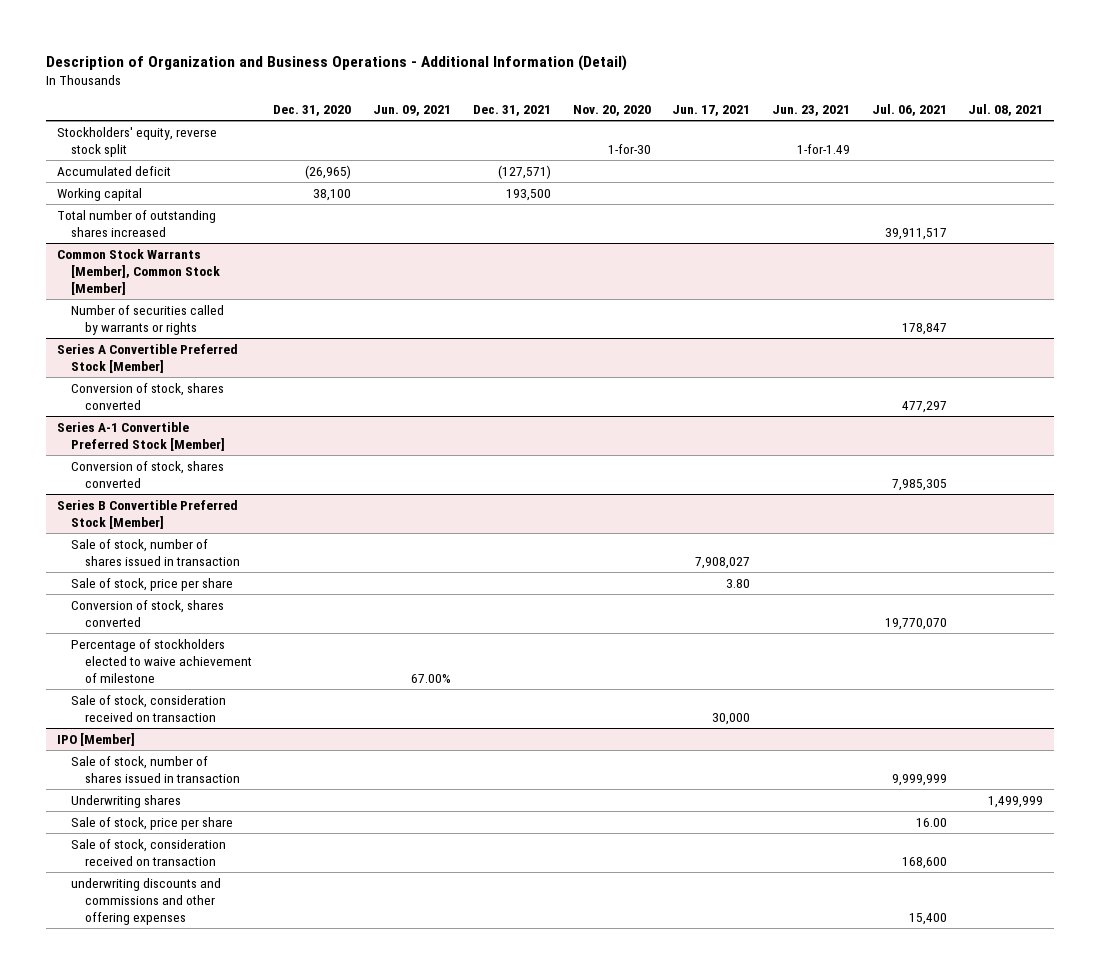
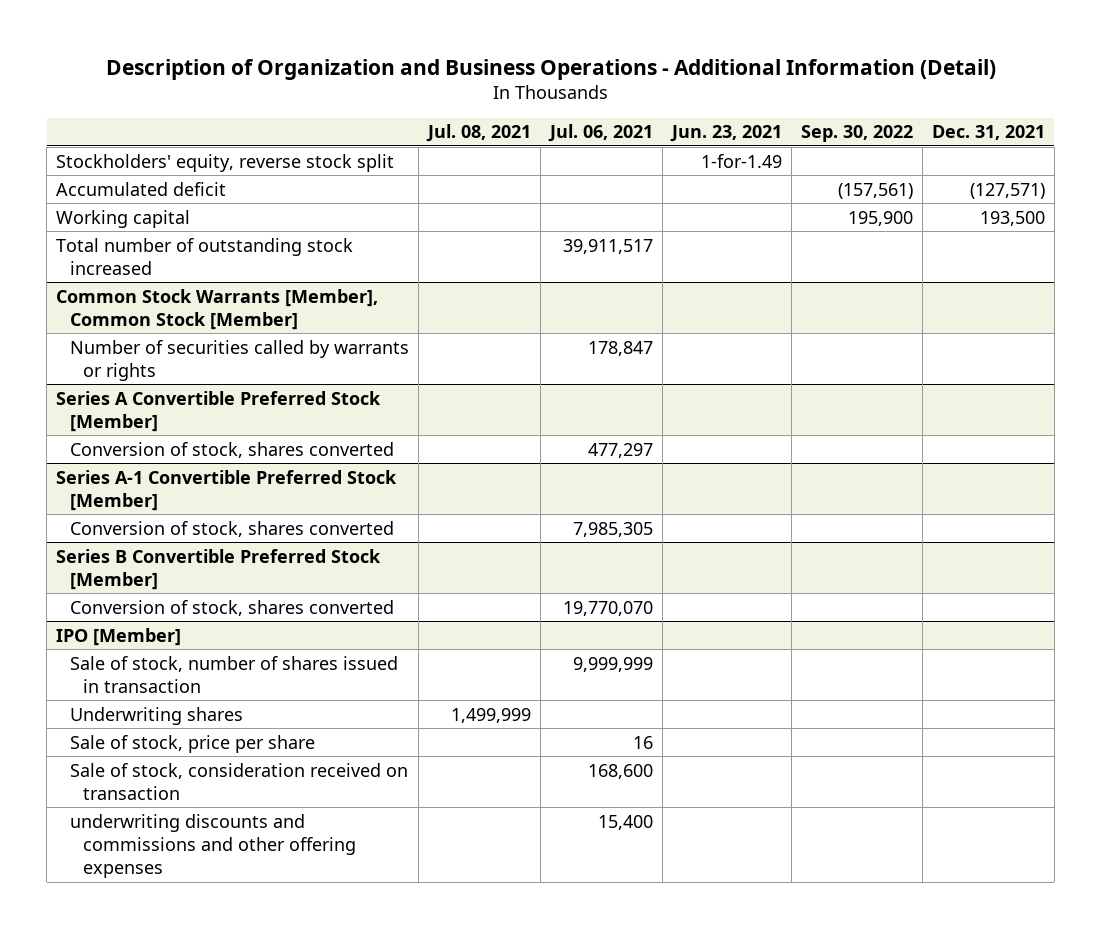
- | Dec. 31, 2020 | Jun. 09, 2021 | Dec. 31, 2021 | Nov. 20, 2020 | Jun. 17, 2021 | Jun. 23, 2021 | Jul. 06, 2021 | Jul. 08, 2021
+ | Jul. 08, 2021 | Jul. 06, 2021 | Jun. 23, 2021 | Sep. 30, 2022 | Dec. 31, 2021
- Total number of outstanding shares increased | | | | | | | 39,911,517 |
+ Total number of outstanding stock increased | | 39,911,517 | | |
@ Series B Convertible Preferred Stock [Member]
- Sale of stock, number of shares issued in transaction | | | | | 7,908,027 | | |
- Sale of stock, price per share | | | | | 3.80 | | |
- Percentage of stockholders elected to waive achievement of milestone | | 67.00% | | | | | |
- Sale of stock, consideration received on transaction | | | | | 30,000 | | |
@ IPO [Member]
- Sale of stock, price per share | | | | | | | 16.00 |
+ Sale of stock, price per share | | 16 | | |

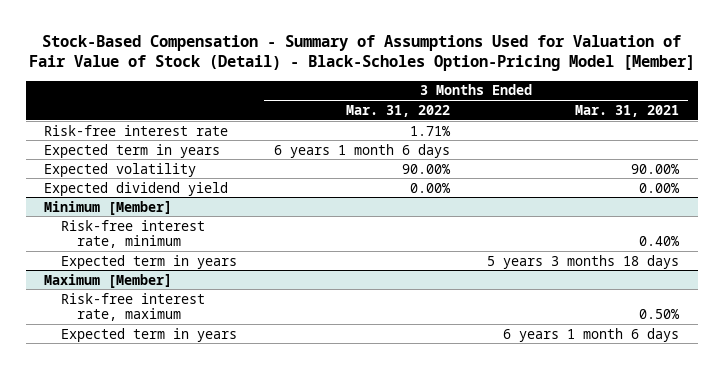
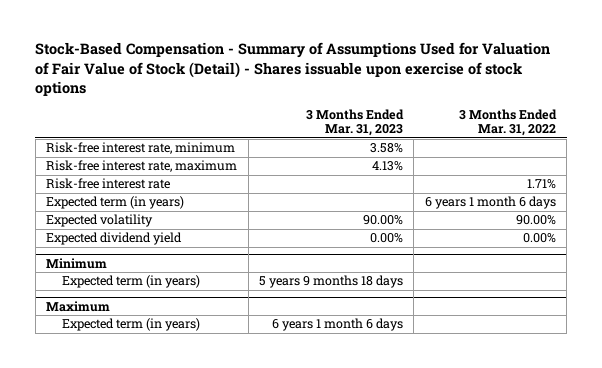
- Stock-Based Compensation - Summary of Assumptions Used for Valuation of Fair Value of Stock (Detail) - Black-Scholes Option-Pricing Model [Member]
+ Stock-Based Compensation - Summary of Assumptions Used for Valuation of Fair Value of Stock (Detail) - Shares issuable upon exercise of stock options
- | 3 Months Ended Mar. 31, 2022 | 3 Months Ended Mar. 31, 2021
+ | 3 Months Ended Mar. 31, 2023 | 3 Months Ended Mar. 31, 2022
+ Risk-free interest rate, minimum | 3.58% |
+ Risk-free interest rate, maximum | 4.13% |
- Expected term in years | 6 years 1 month 6 days |
+ Expected term (in years) | | 6 years 1 month 6 days
- Minimum [Member]
- Risk-free interest rate, minimum | | 0.40%
- Expected term in years | | 5 years 3 months 18 days
- Maximum [Member]
- Risk-free interest rate, maximum | | 0.50%
- Expected term in years | | 6 years 1 month 6 days
+ Minimum
+ Expected term (in years) | 5 years 9 months 18 days |
+ Maximum
+ Expected term (in years) | 6 years 1 month 6 days |

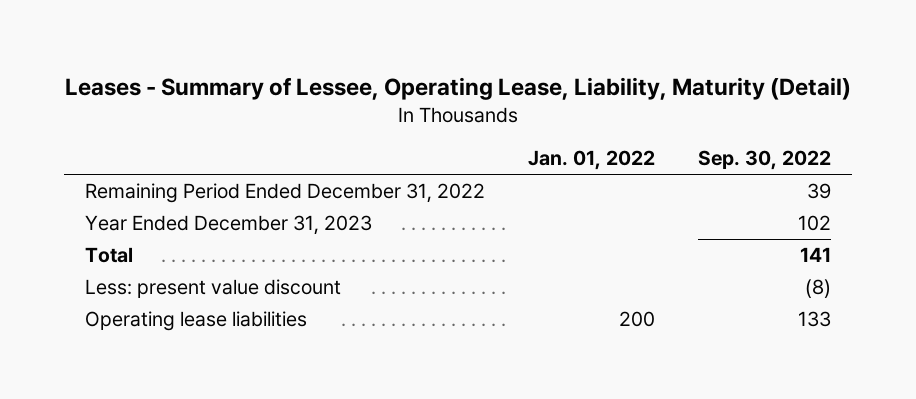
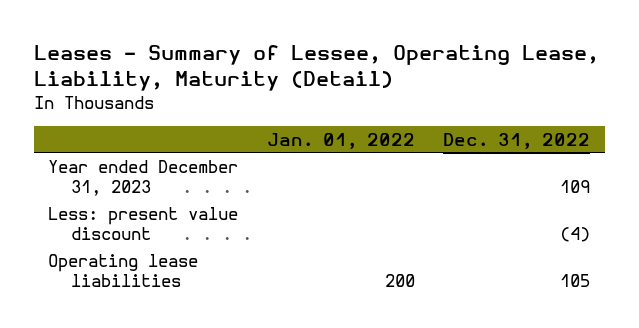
- | Jan. 01, 2022 | Sep. 30, 2022
+ | Jan. 01, 2022 | Dec. 31, 2022
- Remaining Period Ended December 31, 2022 | | 39
- Year Ended December 31, 2023 | | 102
- Total | | 141
+ Year ended December 31, 2023 | | 109

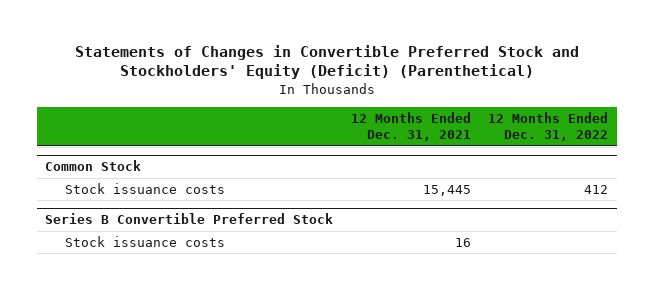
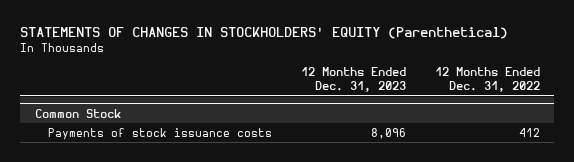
- Statements of Changes in Convertible Preferred Stock and Stockholders' Equity (Deficit) (Parenthetical)
+ STATEMENTS OF CHANGES IN STOCKHOLDERS' EQUITY (Parenthetical)
- | 12 Months Ended Dec. 31, 2021 | 12 Months Ended Dec. 31, 2022
+ | 12 Months Ended Dec. 31, 2023 | 12 Months Ended Dec. 31, 2022
@ Common Stock
- Stock issuance costs | 15,445 | 412
- Series B Convertible Preferred Stock
- Stock issuance costs | 16 |
@ Common Stock
+ Payments of stock issuance costs | 8,096 | 412

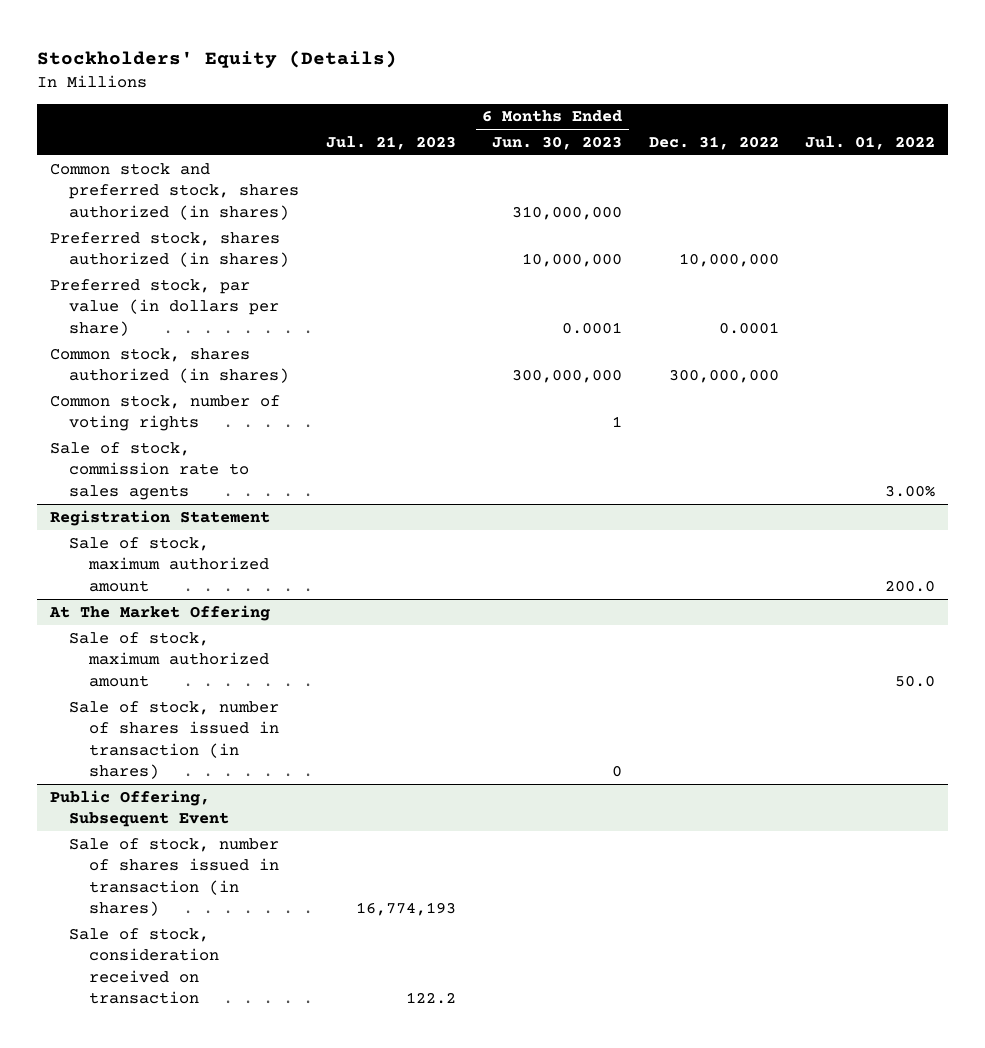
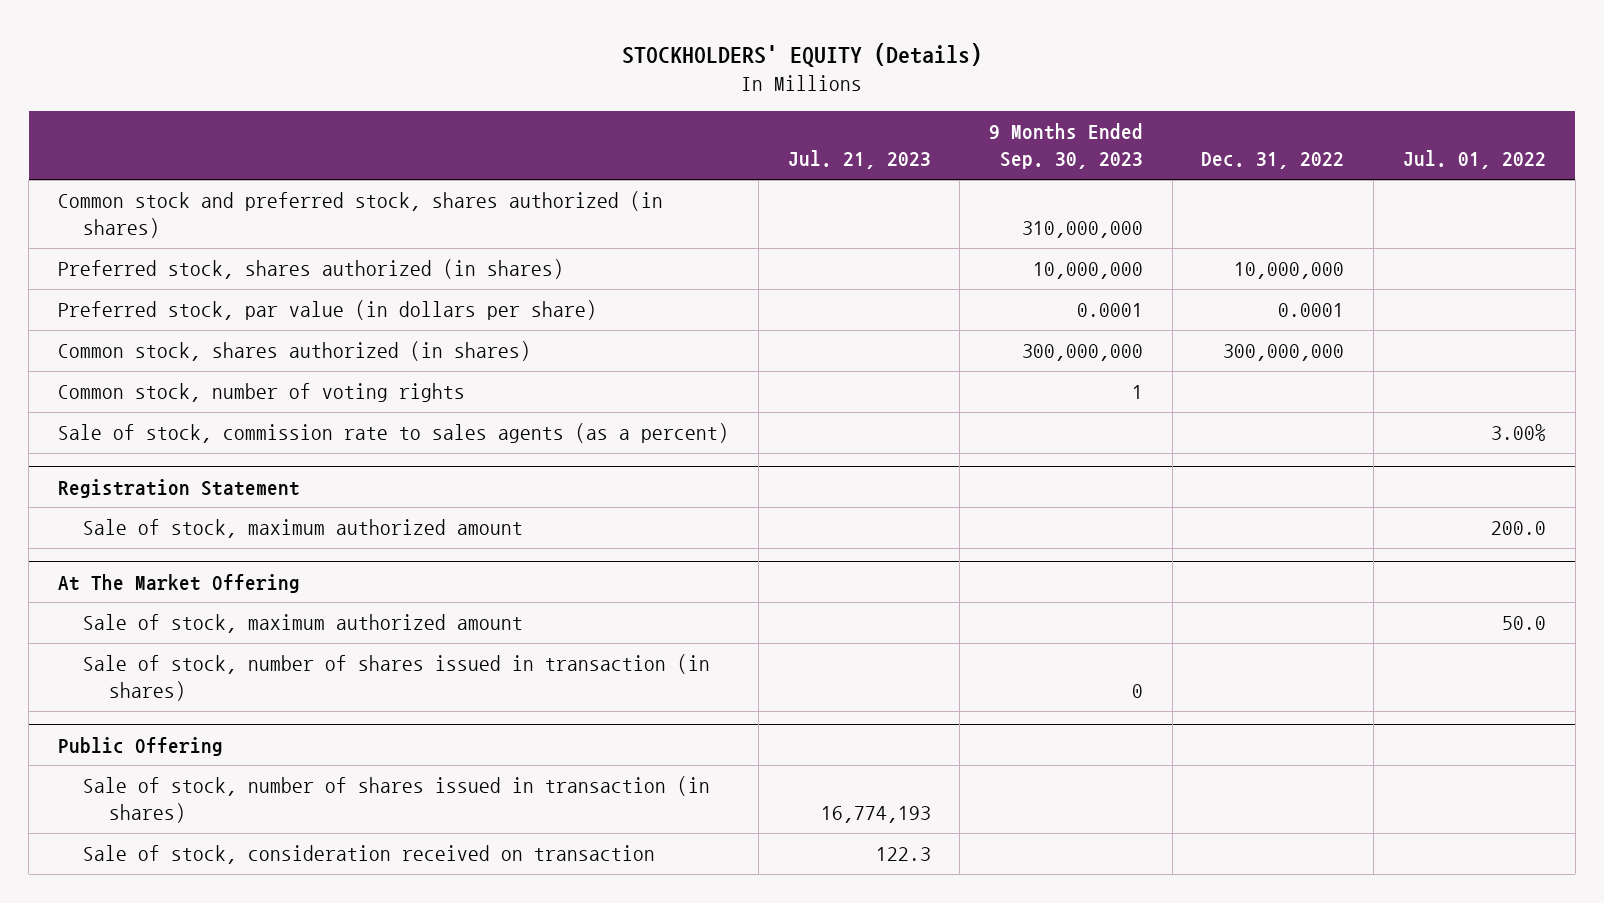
- Stockholders' Equity (Details)
+ STOCKHOLDERS' EQUITY (Details)
- | Jul. 21, 2023 | 6 Months Ended Jun. 30, 2023 | Dec. 31, 2022 | Jul. 01, 2022
+ | Jul. 21, 2023 | 9 Months Ended Sep. 30, 2023 | Dec. 31, 2022 | Jul. 01, 2022
- Sale of stock, commission rate to sales agents | | | | 3.00%
+ Sale of stock, commission rate to sales agents (as a percent) | | | | 3.00%
- Public Offering, Subsequent Event
+ Public Offering
- Sale of stock, consideration received on transaction | 122.2 | | |
+ Sale of stock, consideration received on transaction | 122.3 | | |

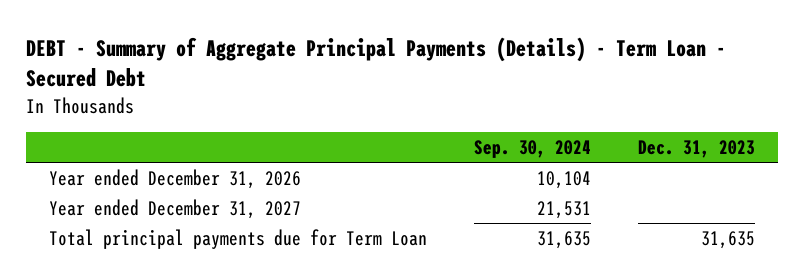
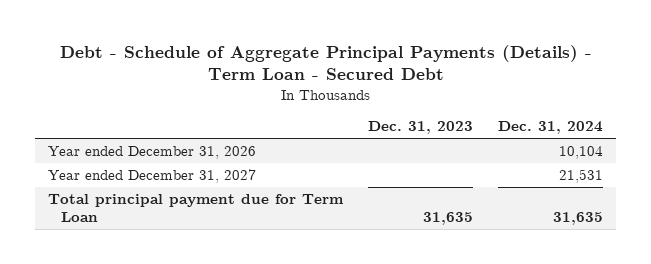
- DEBT - Summary of Aggregate Principal Payments (Details) - Term Loan - Secured Debt
+ Debt - Schedule of Aggregate Principal Payments (Details) - Term Loan - Secured Debt
- | Sep. 30, 2024 | Dec. 31, 2023
+ | Dec. 31, 2023 | Dec. 31, 2024
- Total principal payments due for Term Loan | 31,635 | 31,635
+ Total principal payment due for Term Loan | 31,635 | 31,635

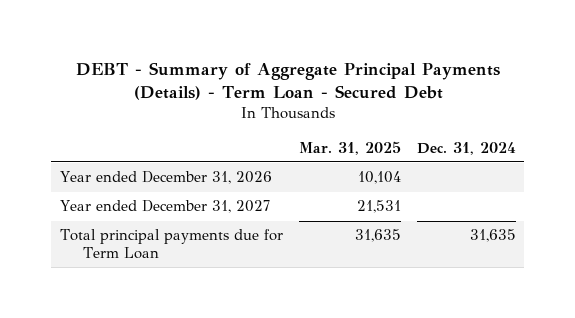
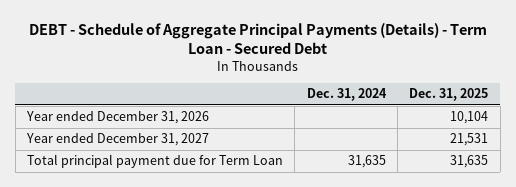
- DEBT - Summary of Aggregate Principal Payments (Details) - Term Loan - Secured Debt
+ DEBT - Schedule of Aggregate Principal Payments (Details) - Term Loan - Secured Debt
- | Mar. 31, 2025 | Dec. 31, 2024
+ | Dec. 31, 2024 | Dec. 31, 2025
- Total principal payments due for Term Loan | 31,635 | 31,635
+ Total principal payment due for Term Loan | 31,635 | 31,635

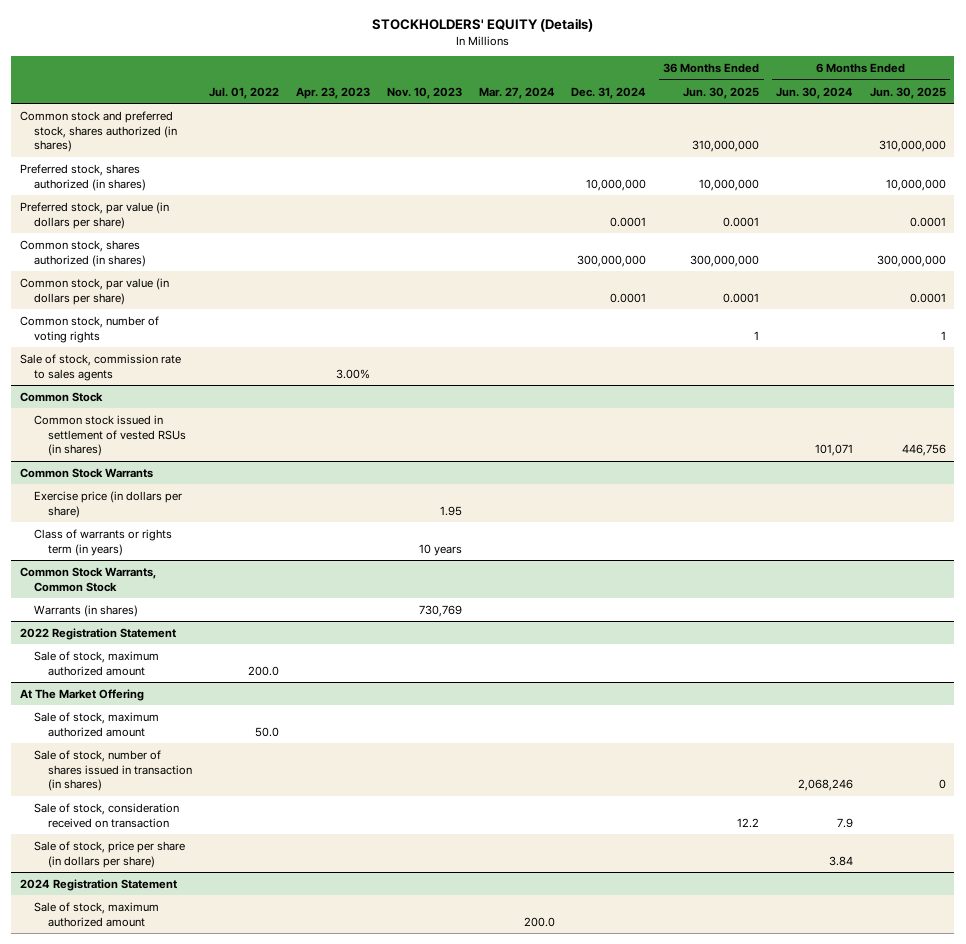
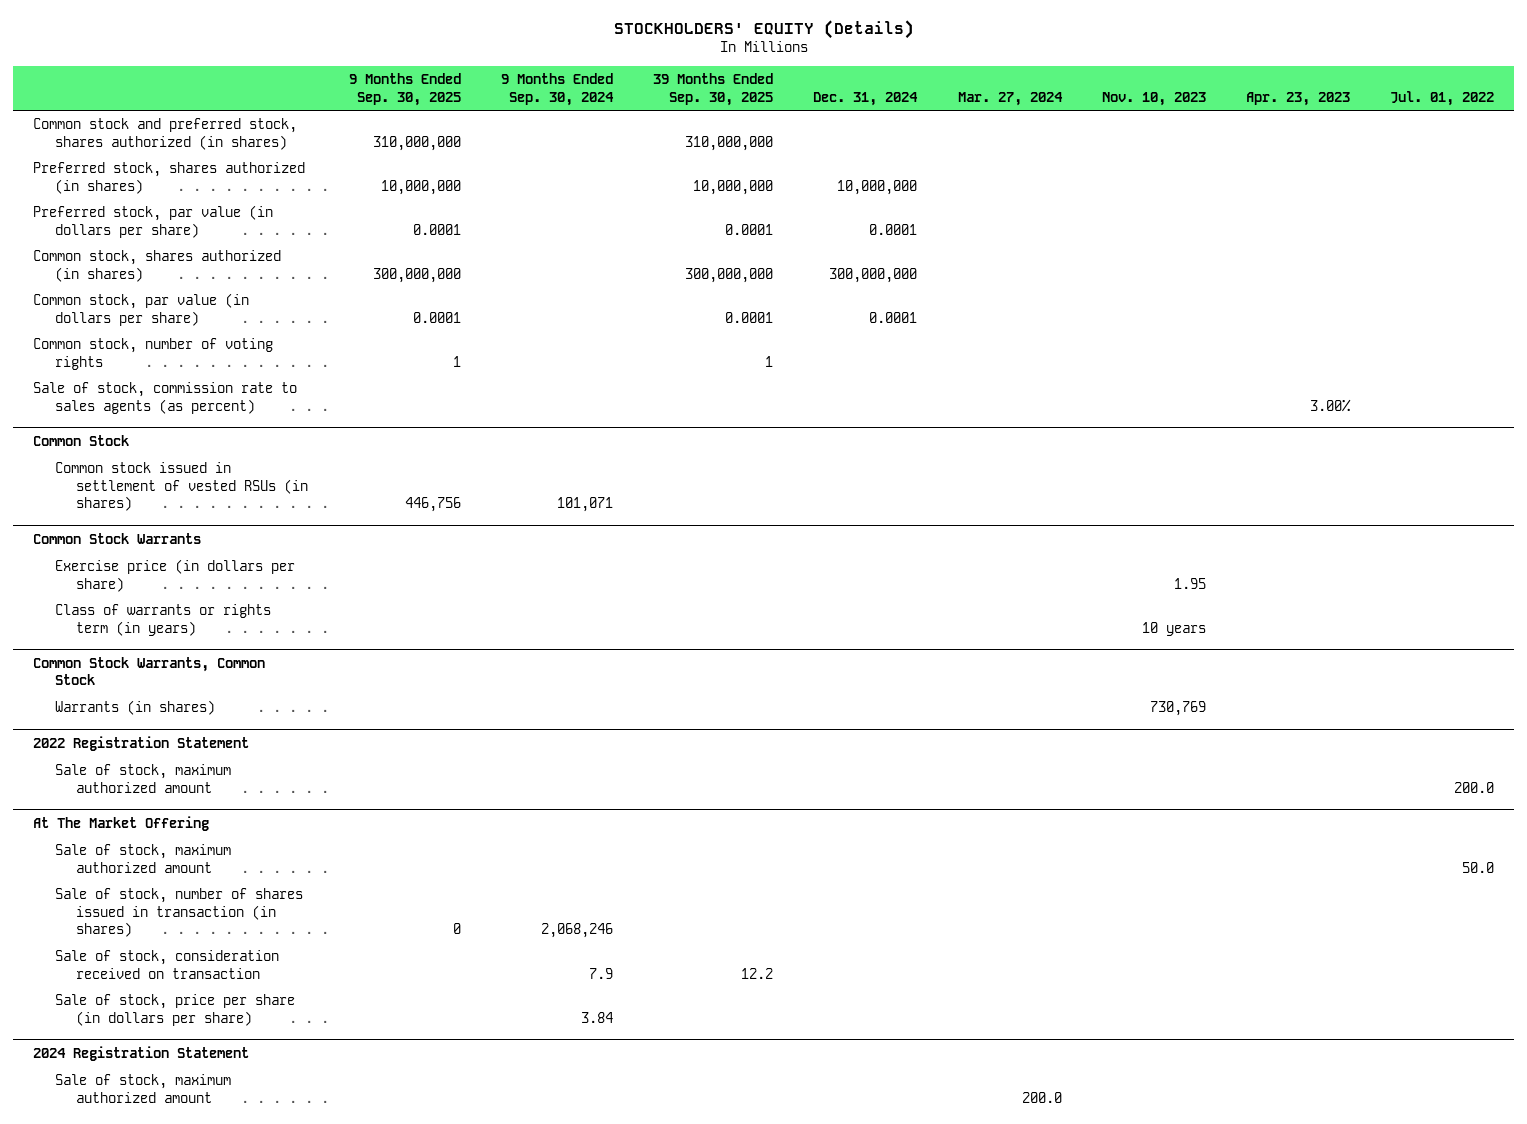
- | Jul. 01, 2022 | Apr. 23, 2023 | Nov. 10, 2023 | Mar. 27, 2024 | Dec. 31, 2024 | 36 Months Ended Jun. 30, 2025 | 6 Months Ended Jun. 30, 2024 | 6 Months Ended Jun. 30, 2025
+ | 9 Months Ended Sep. 30, 2025 | 9 Months Ended Sep. 30, 2024 | 39 Months Ended Sep. 30, 2025 | Dec. 31, 2024 | Mar. 27, 2024 | Nov. 10, 2023 | Apr. 23, 2023 | Jul. 01, 2022
- Sale of stock, commission rate to sales agents | | 3.00% | | | | | |
+ Sale of stock, commission rate to sales agents (as percent) | | | | | | | 3.00% |

